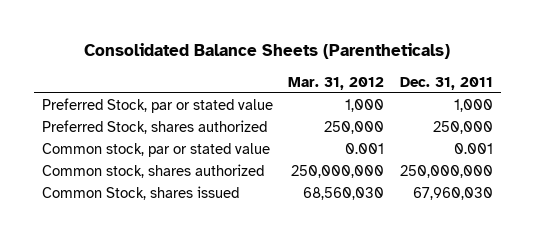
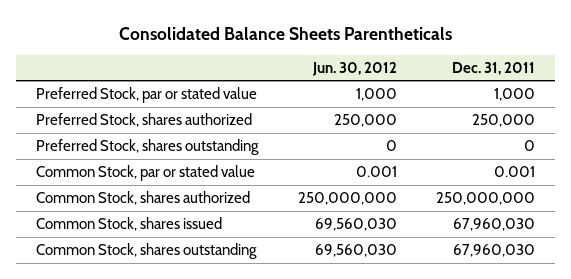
- Consolidated Balance Sheets (Parentheticals)
+ Consolidated Balance Sheets Parentheticals
- | Mar. 31, 2012 | Dec. 31, 2011
+ | Jun. 30, 2012 | Dec. 31, 2011
- Common stock, par or stated value | 0.001 | 0.001
- Common stock, shares authorized | 250,000,000 | 250,000,000
+ Preferred Stock, shares outstanding | 0 | 0
+ Common Stock, par or stated value | 0.001 | 0.001
+ Common Stock, shares authorized | 250,000,000 | 250,000,000
+ Common Stock, shares outstanding | 69,560,030 | 67,960,030

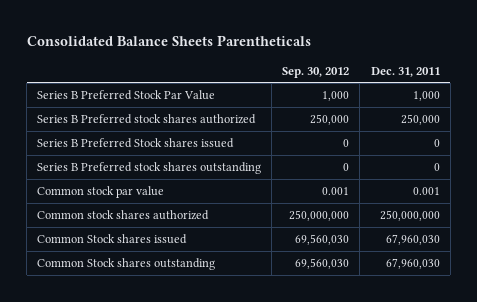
- | Jun. 30, 2012 | Dec. 31, 2011
+ | Sep. 30, 2012 | Dec. 31, 2011
- Preferred Stock, par or stated value | 1,000 | 1,000
- Preferred Stock, shares authorized | 250,000 | 250,000
- Preferred Stock, shares outstanding | 0 | 0
- Common Stock, par or stated value | 0.001 | 0.001
- Common Stock, shares authorized | 250,000,000 | 250,000,000
- Common Stock, shares issued | 69,560,030 | 67,960,030
- Common Stock, shares outstanding | 69,560,030 | 67,960,030
+ Series B Preferred Stock Par Value | 1,000 | 1,000
+ Series B Preferred stock shares authorized | 250,000 | 250,000
+ Series B Preferred Stock shares issued | 0 | 0
+ Series B Preferred stock shares outstanding | 0 | 0
+ Common stock par value | 0.001 | 0.001
+ Common stock shares authorized | 250,000,000 | 250,000,000
+ Common Stock shares issued | 69,560,030 | 67,960,030
+ Common Stock shares outstanding | 69,560,030 | 67,960,030

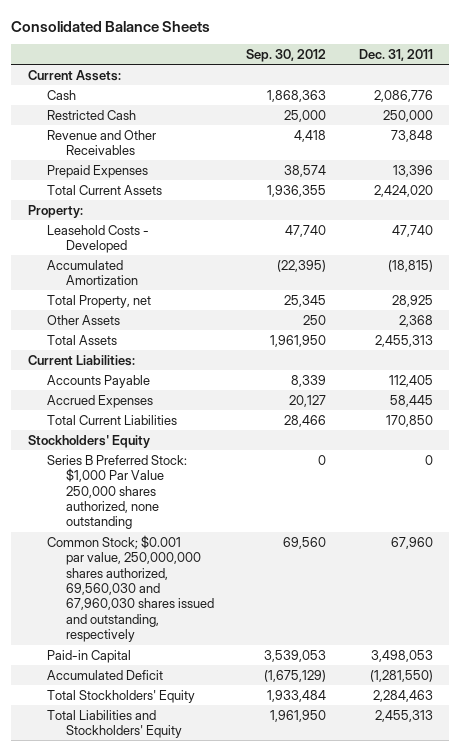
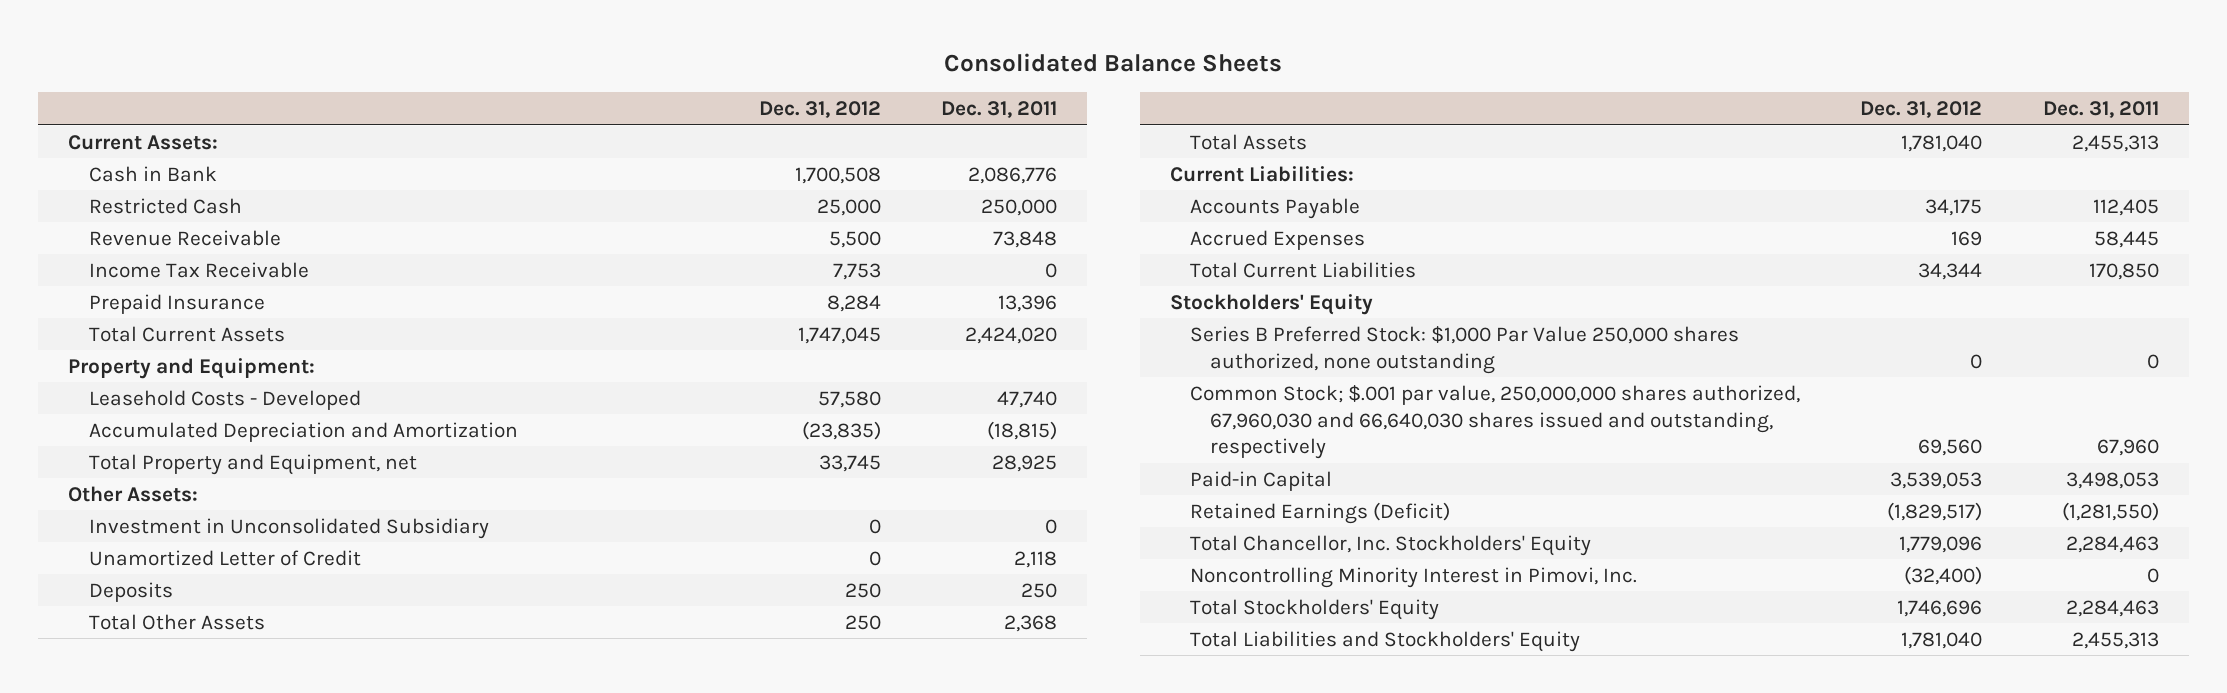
- | Sep. 30, 2012 | Dec. 31, 2011
+ | Dec. 31, 2012 | Dec. 31, 2011
- Cash | 1,868,363 | 2,086,776
+ Cash in Bank | 1,700,508 | 2,086,776
- Revenue and Other Receivables | 4,418 | 73,848
- Prepaid Expenses | 38,574 | 13,396
+ Revenue Receivable | 5,500 | 73,848
+ Income Tax Receivable | 7,753 | 0
+ Prepaid Insurance | 8,284 | 13,396
- Property:
+ Property and Equipment:
- Accumulated Amortization | (22,395) | (18,815)
- Total Property, net | 25,345 | 28,925
- Other Assets | 250 | 2,368
+ Accumulated Depreciation and Amortization | (23,835) | (18,815)
+ Total Property and Equipment, net | 33,745 | 28,925
+ Other Assets:
+ Investment in Unconsolidated Subsidiary | 0 | 0
+ Unamortized Letter of Credit | 0 | 2,118
+ Deposits | 250 | 250
+ Total Other Assets | 250 | 2,368
- Common Stock; $0.001 par value, 250,000,000 shares authorized, 69,560,030 and 67,960,030 shares issued and outstanding, respectively | 69,560 | 67,960
+ Common Stock; $.001 par value, 250,000,000 shares authorized, 67,960,030 and 66,640,030 shares issued and outstanding, respectively | 69,560 | 67,960
- Accumulated Deficit | (1,675,129) | (1,281,550)
+ Retained Earnings (Deficit) | (1,829,517) | (1,281,550)
+ Total Chancellor, Inc. Stockholders' Equity | 1,779,096 | 2,284,463
+ Noncontrolling Minority Interest in Pimovi, Inc. | (32,400) | 0

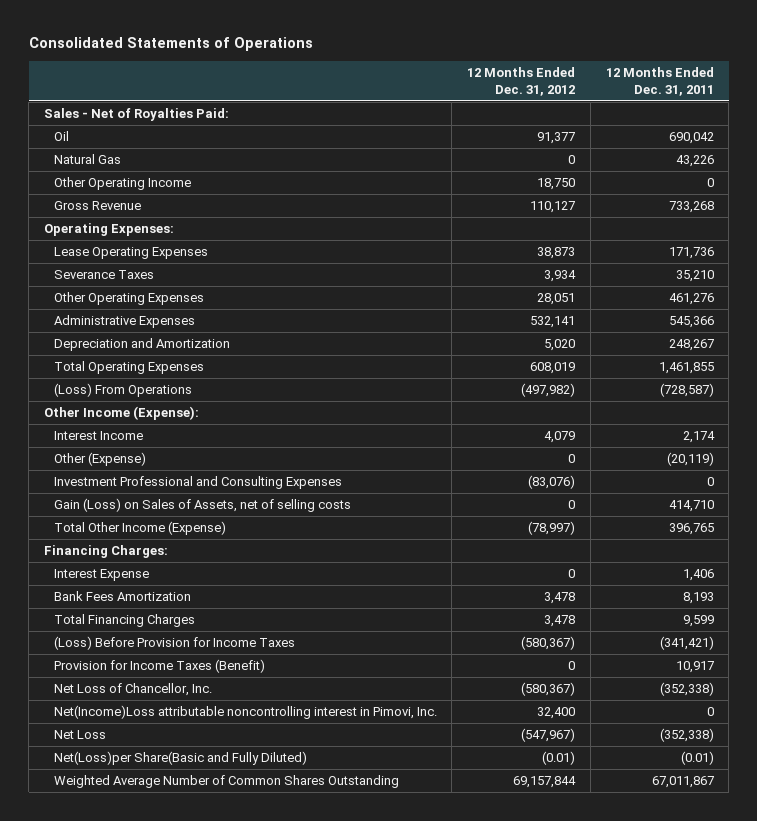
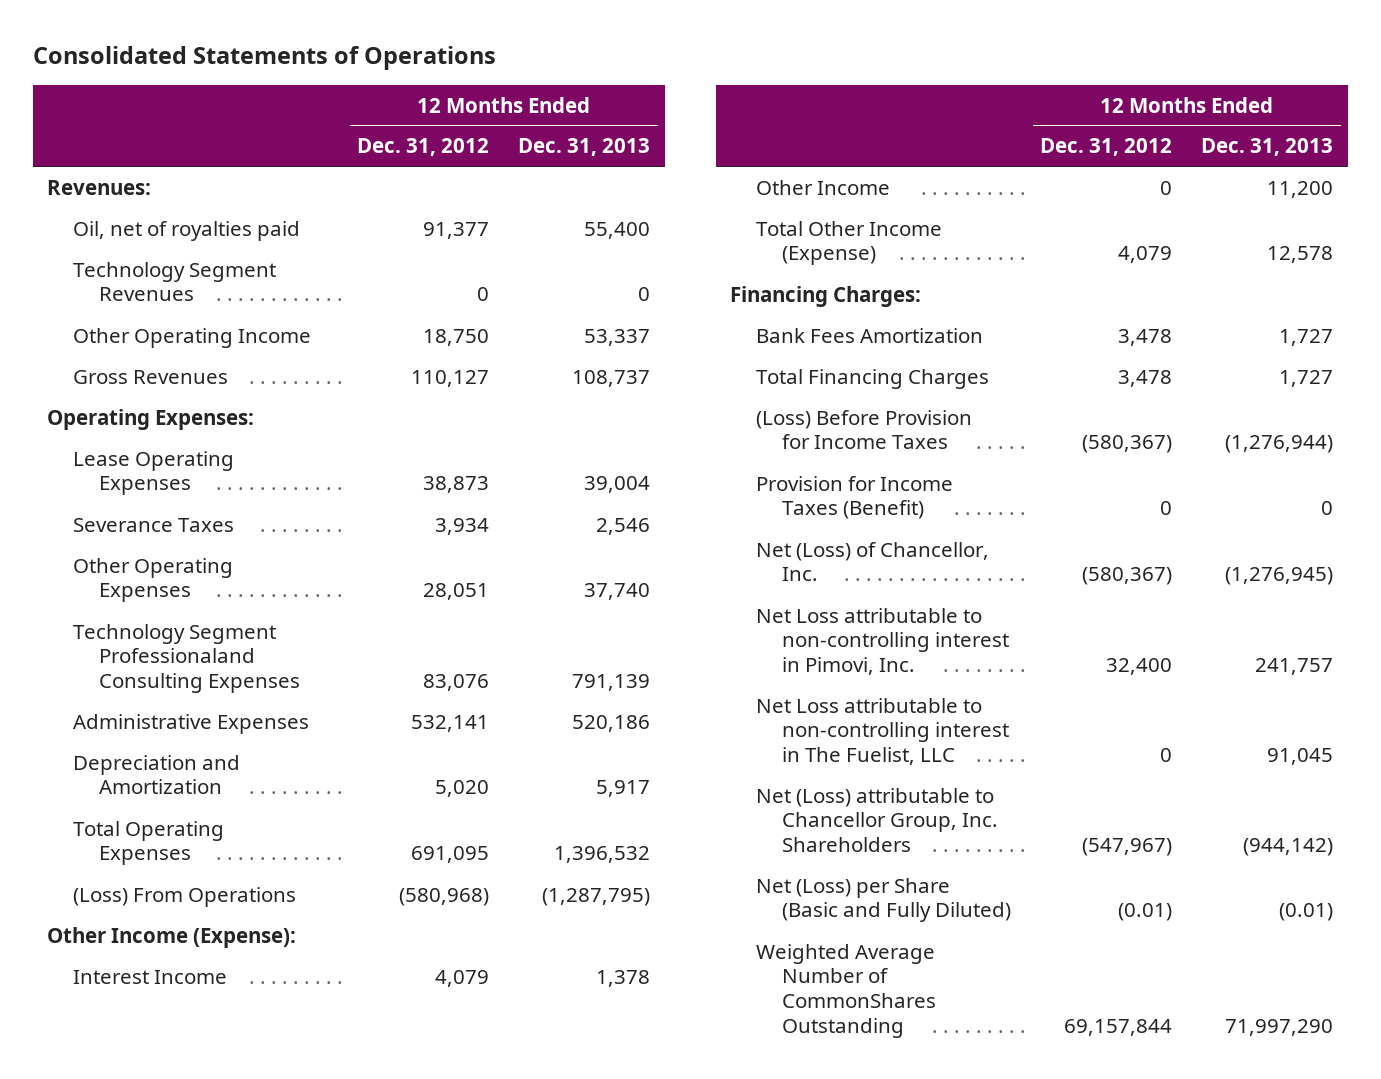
- | 12 Months Ended Dec. 31, 2012 | 12 Months Ended Dec. 31, 2011
+ | 12 Months Ended Dec. 31, 2012 | 12 Months Ended Dec. 31, 2013
- Sales - Net of Royalties Paid:
- Oil | 91,377 | 690,042
- Natural Gas | 0 | 43,226
+ Revenues:
+ Oil, net of royalties paid | 91,377 | 55,400
+ Technology Segment Revenues | 0 | 0
- Gross Revenue | 110,127 | 733,268
+ Gross Revenues | 110,127 | 108,737
+ Technology Segment Professionaland Consulting Expenses | 83,076 | 791,139
- Total Operating Expenses | 608,019 | 1,461,855
- (Loss) From Operations | (497,982) | (728,587)
+ Total Operating Expenses | 691,095 | 1,396,532
+ (Loss) From Operations | (580,968) | (1,287,795)
- Other (Expense) | 0 | (20,119)
- Investment Professional and Consulting Expenses | (83,076) | 0
- Gain (Loss) on Sales of Assets, net of selling costs | 0 | 414,710
- Total Other Income (Expense) | (78,997) | 396,765
+ Other Income | 0 | 11,200
+ Total Other Income (Expense) | 4,079 | 12,578
- Interest Expense | 0 | 1,406
- Net Loss of Chancellor, Inc. | (580,367) | (352,338)
- Net(Income)Loss attributable noncontrolling interest in Pimovi, Inc. | 32,400 | 0
- Net Loss | (547,967) | (352,338)
- Net(Loss)per Share(Basic and Fully Diluted) | (0.01) | (0.01)
- Weighted Average Number of Common Shares Outstanding | 69,157,844 | 67,011,867
+ Net (Loss) of Chancellor, Inc. | (580,367) | (1,276,945)
+ Net Loss attributable to non-controlling interest in Pimovi, Inc. | 32,400 | 241,757
+ Net Loss attributable to non-controlling interest in The Fuelist, LLC | 0 | 91,045
+ Net (Loss) attributable to Chancellor Group, Inc. Shareholders | (547,967) | (944,142)
+ Net (Loss) per Share (Basic and Fully Diluted) | (0.01) | (0.01)
+ Weighted Average Number of CommonShares Outstanding | 69,157,844 | 71,997,290

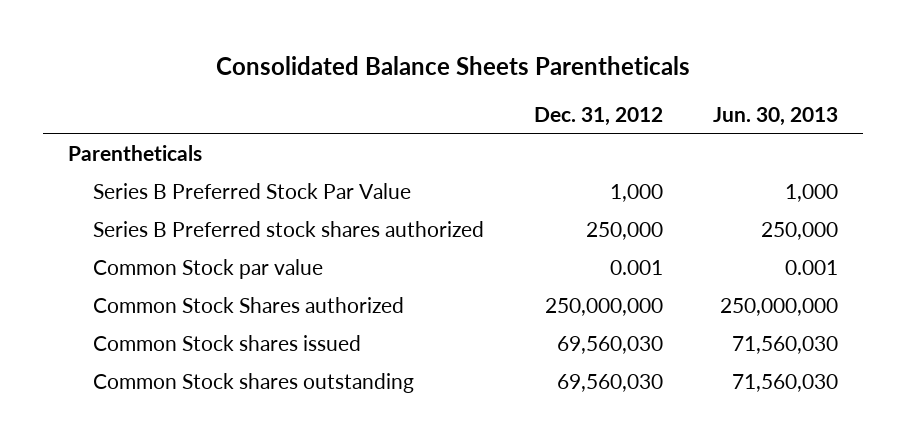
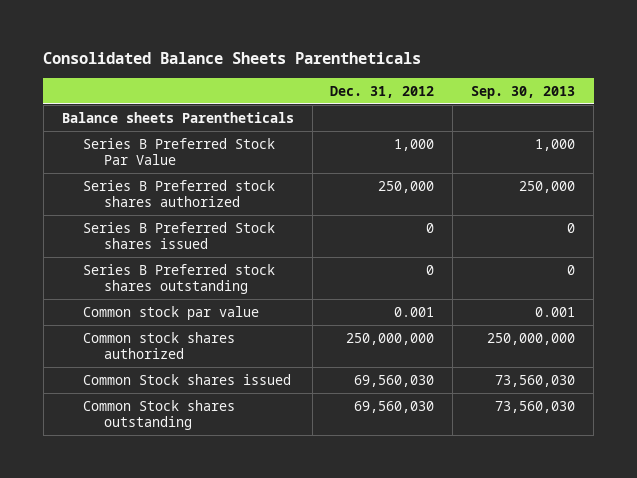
- | Dec. 31, 2012 | Jun. 30, 2013
+ | Dec. 31, 2012 | Sep. 30, 2013
- Parentheticals
+ Balance sheets Parentheticals
- Common Stock par value | 0.001 | 0.001
- Common Stock Shares authorized | 250,000,000 | 250,000,000
+ Series B Preferred Stock shares issued | 0 | 0
+ Series B Preferred stock shares outstanding | 0 | 0
+ Common stock par value | 0.001 | 0.001
+ Common stock shares authorized | 250,000,000 | 250,000,000

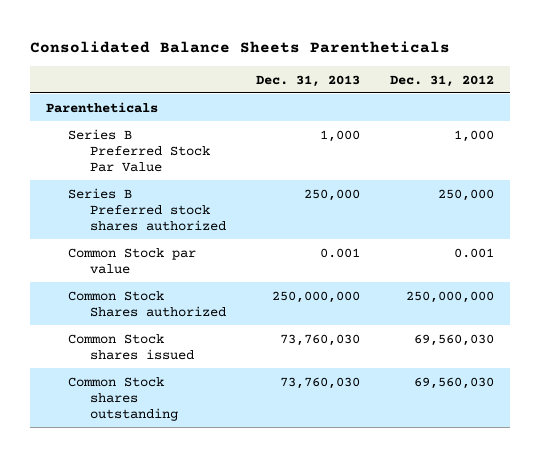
- | Dec. 31, 2012 | Sep. 30, 2013
+ | Dec. 31, 2013 | Dec. 31, 2012
- Balance sheets Parentheticals
+ Parentheticals
- Series B Preferred Stock shares issued | 0 | 0
- Series B Preferred stock shares outstanding | 0 | 0
- Common stock par value | 0.001 | 0.001
- Common stock shares authorized | 250,000,000 | 250,000,000
+ Common Stock par value | 0.001 | 0.001
+ Common Stock Shares authorized | 250,000,000 | 250,000,000

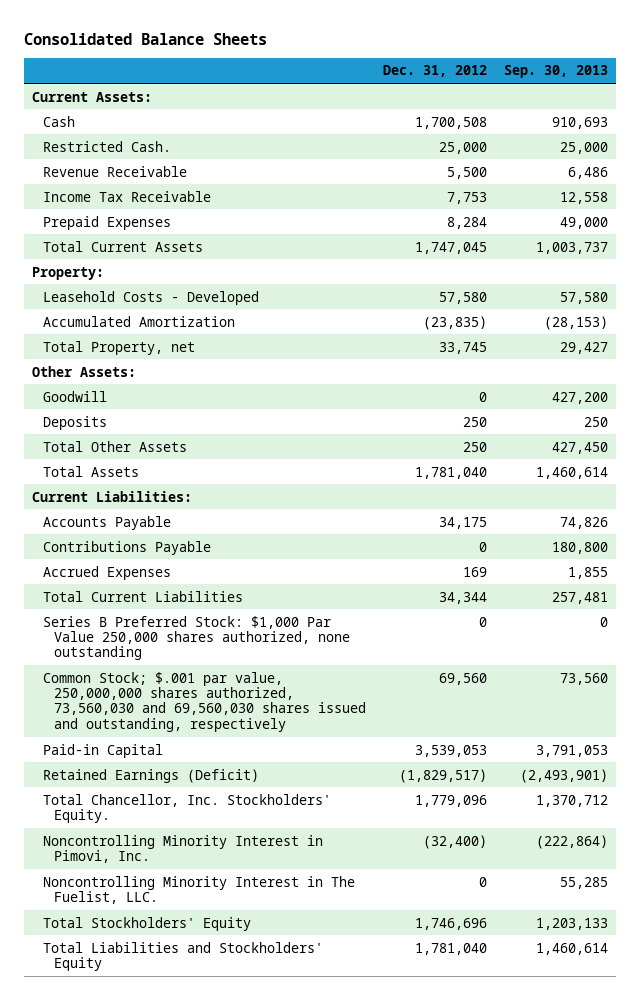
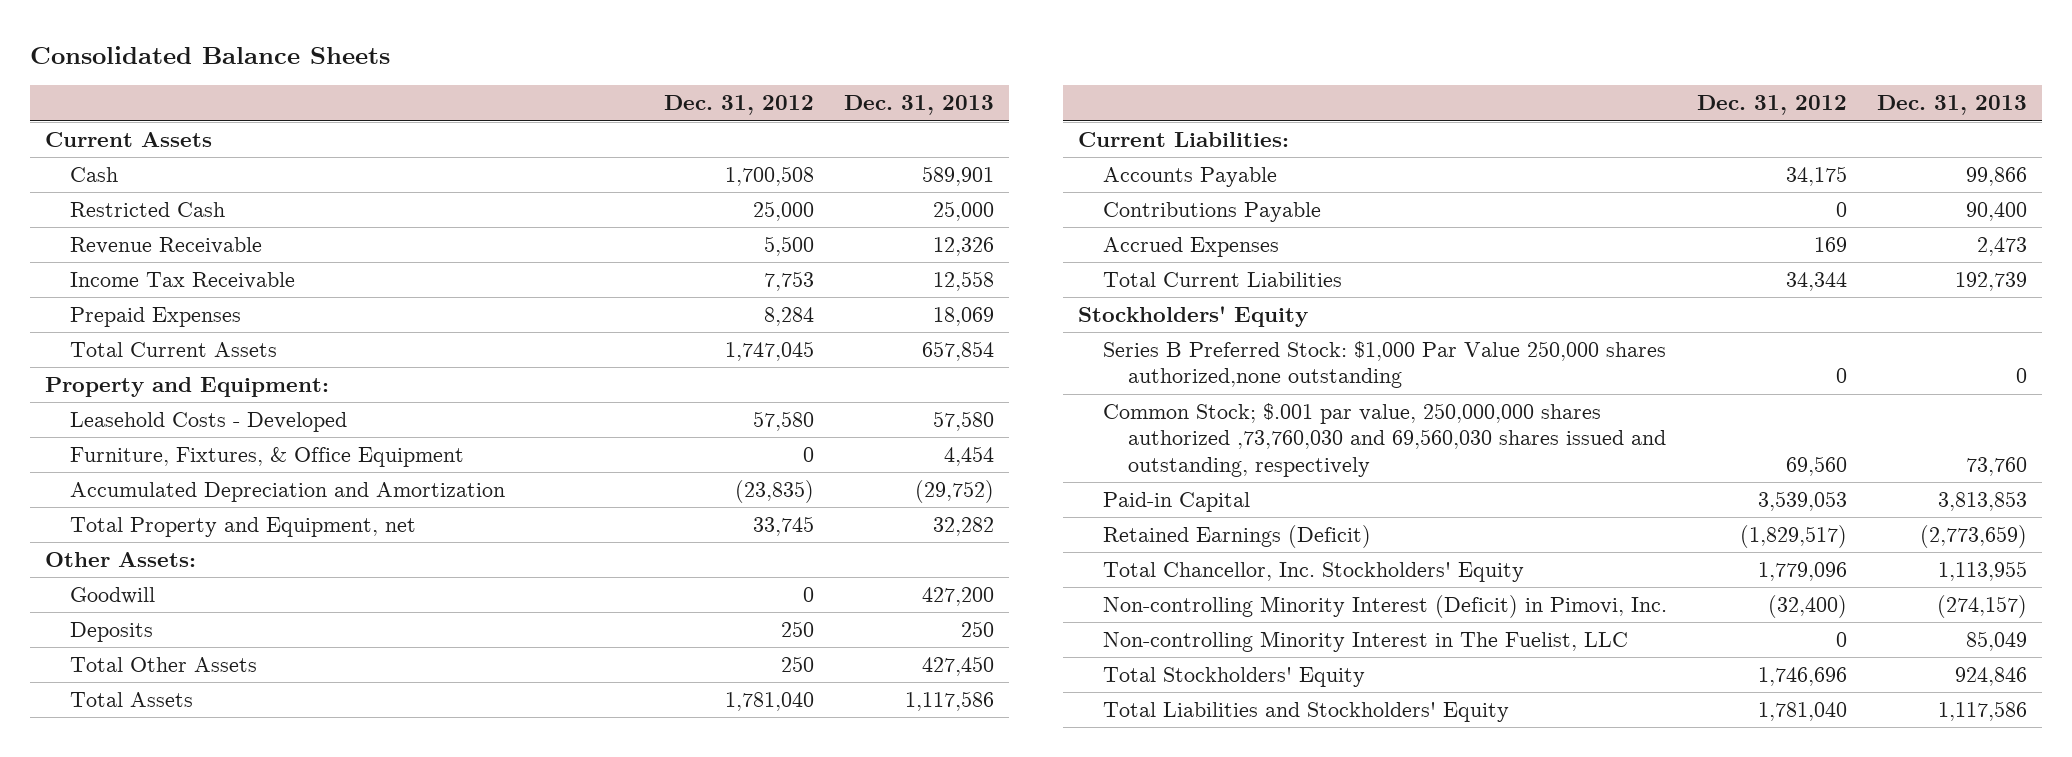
- | Dec. 31, 2012 | Sep. 30, 2013
+ | Dec. 31, 2012 | Dec. 31, 2013
- Current Assets:
+ Current Assets
- Restricted Cash. | 25,000 | 25,000
+ Restricted Cash | 25,000 | 25,000
- Property:
+ Property and Equipment:
- Accumulated Amortization | (23,835) | (28,153)
- Total Property, net | 33,745 | 29,427
+ Furniture, Fixtures, & Office Equipment | 0 | 4,454
+ Accumulated Depreciation and Amortization | (23,835) | (29,752)
+ Total Property and Equipment, net | 33,745 | 32,282
- Series B Preferred Stock: $1,000 Par Value 250,000 shares authorized, none outstanding | 0 | 0
- Common Stock; $.001 par value, 250,000,000 shares authorized, 73,560,030 and 69,560,030 shares issued and outstanding, respectively | 69,560 | 73,560
+ Stockholders' Equity
+ Series B Preferred Stock: $1,000 Par Value 250,000 shares authorized,none outstanding | 0 | 0
+ Common Stock; $.001 par value, 250,000,000 shares authorized ,73,760,030 and 69,560,030 shares issued and outstanding, respectively | 69,560 | 73,760
- Total Chancellor, Inc. Stockholders' Equity. | 1,779,096 | 1,370,712
- Noncontrolling Minority Interest in Pimovi, Inc. | (32,400) | (222,864)
- Noncontrolling Minority Interest in The Fuelist, LLC. | 0 | 55,285
+ Total Chancellor, Inc. Stockholders' Equity | 1,779,096 | 1,113,955
+ Non-controlling Minority Interest (Deficit) in Pimovi, Inc. | (32,400) | (274,157)
+ Non-controlling Minority Interest in The Fuelist, LLC | 0 | 85,049

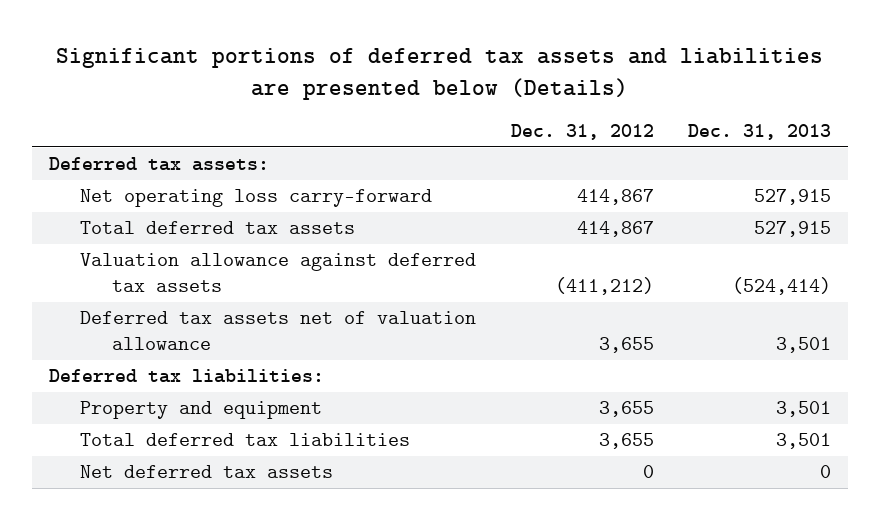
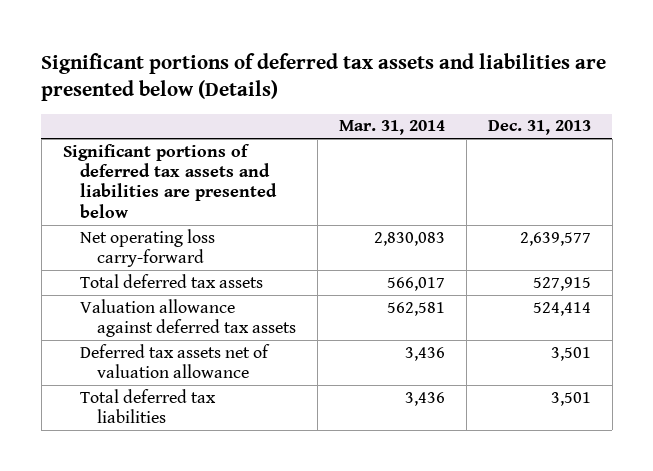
- | Dec. 31, 2012 | Dec. 31, 2013
+ | Mar. 31, 2014 | Dec. 31, 2013
- Deferred tax assets:
- Net operating loss carry-forward | 414,867 | 527,915
+ Significant portions of deferred tax assets and liabilities are presented below
+ Net operating loss carry-forward | 2,830,083 | 2,639,577
- Valuation allowance against deferred tax assets | (411,212) | (524,414)
+ Valuation allowance against deferred tax assets | 562,581 | 524,414
- Deferred tax liabilities:
- Property and equipment | 3,655 | 3,501
- Net deferred tax assets | 0 | 0

